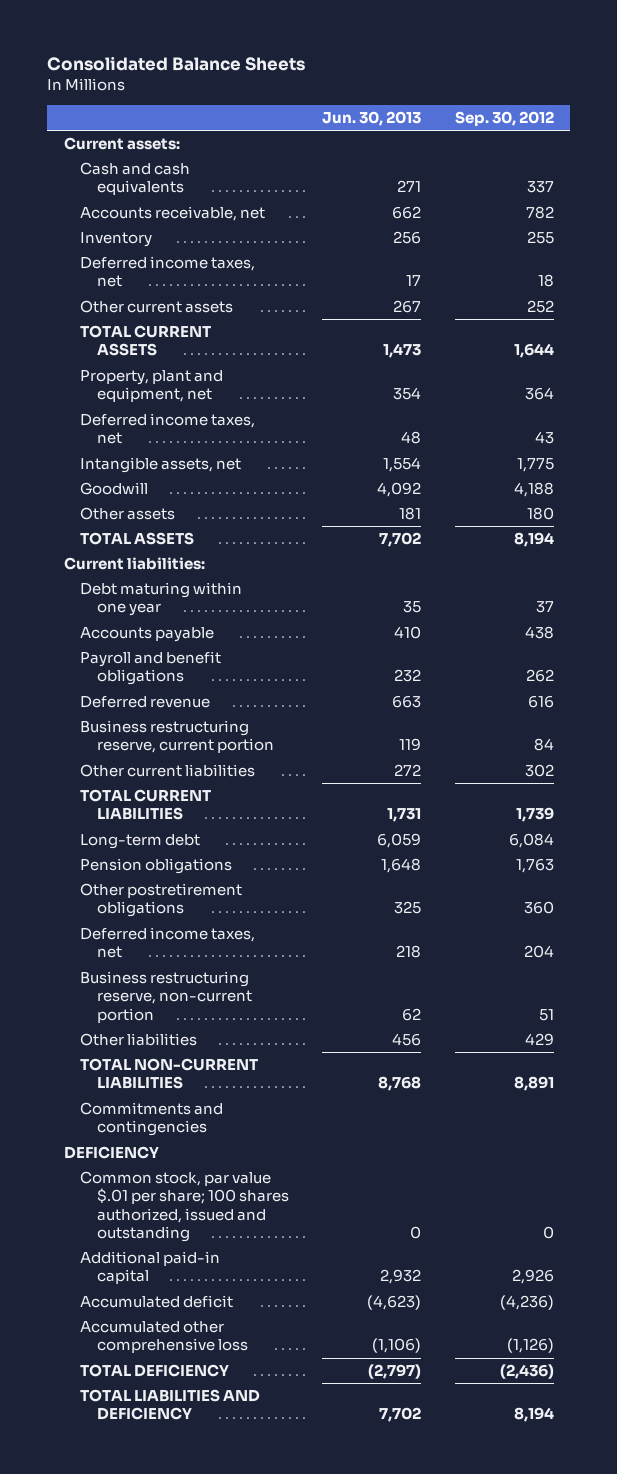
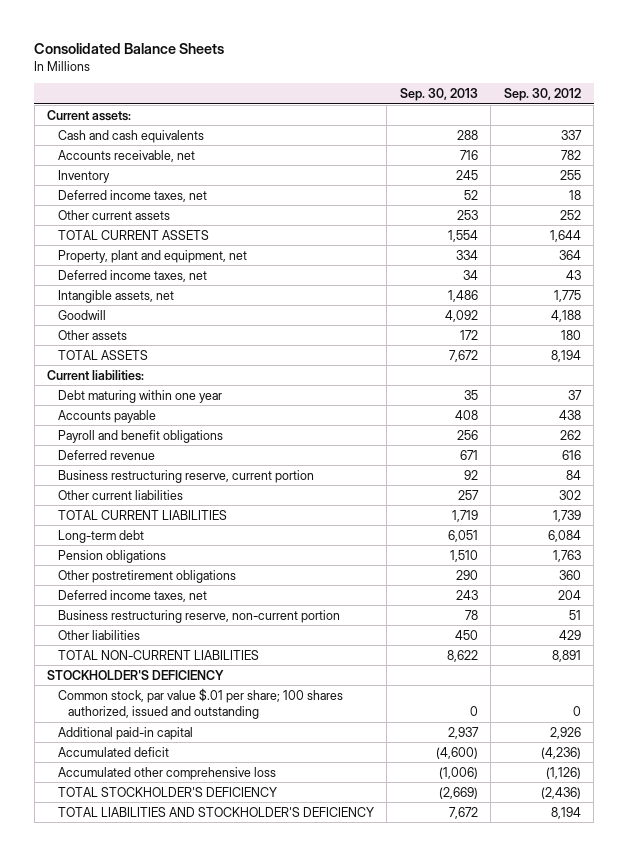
- | Jun. 30, 2013 | Sep. 30, 2012
+ | Sep. 30, 2013 | Sep. 30, 2012
- Commitments and contingencies
- DEFICIENCY
+ STOCKHOLDER'S DEFICIENCY
- TOTAL DEFICIENCY | (2,797) | (2,436)
- TOTAL LIABILITIES AND DEFICIENCY | 7,702 | 8,194
+ TOTAL STOCKHOLDER'S DEFICIENCY | (2,669) | (2,436)
+ TOTAL LIABILITIES AND STOCKHOLDER'S DEFICIENCY | 7,672 | 8,194

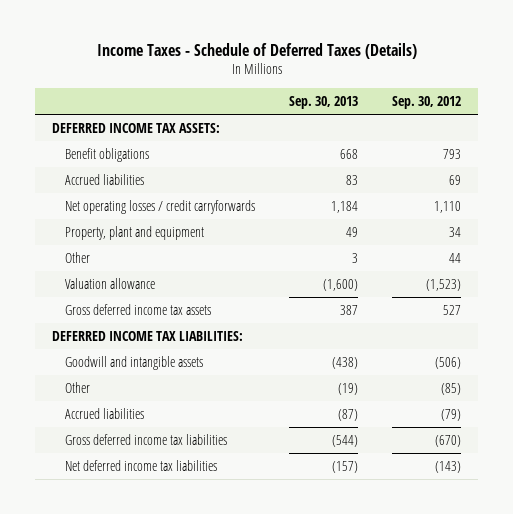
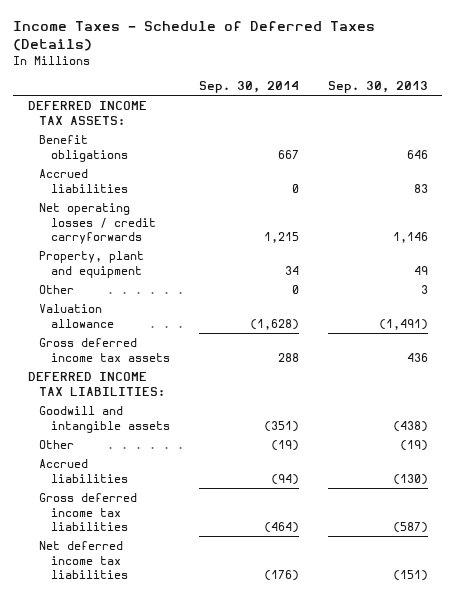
- | Sep. 30, 2013 | Sep. 30, 2012
+ | Sep. 30, 2014 | Sep. 30, 2013
- Benefit obligations | 668 | 793
+ Benefit obligations | 667 | 646
- Net operating losses / credit carryforwards | 1,184 | 1,110
+ Net operating losses / credit carryforwards | 1,215 | 1,146
- Valuation allowance | (1,600) | (1,523)
- Gross deferred income tax assets | 387 | 527
+ Valuation allowance | (1,628) | (1,491)
+ Gross deferred income tax assets | 288 | 436
- Accrued liabilities | (87) | (79)
- Gross deferred income tax liabilities | (544) | (670)
- Net deferred income tax liabilities | (157) | (143)
+ Accrued liabilities | (94) | (130)
+ Gross deferred income tax liabilities | (464) | (587)
+ Net deferred income tax liabilities | (176) | (151)

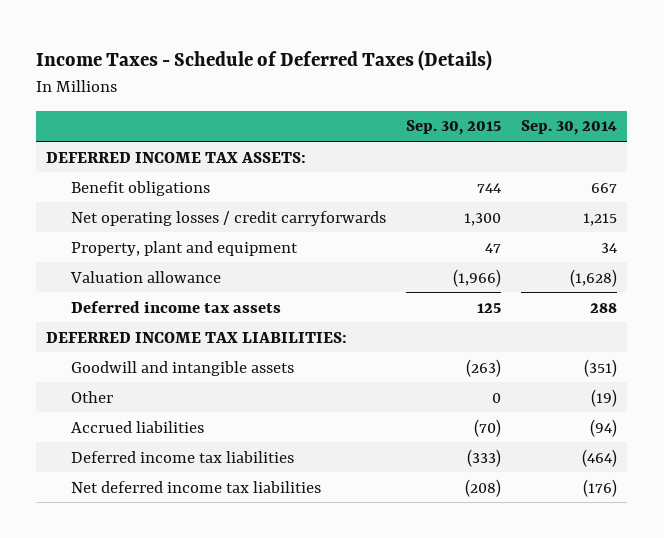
- | Sep. 30, 2014 | Sep. 30, 2013
+ | Sep. 30, 2015 | Sep. 30, 2014
- Accrued liabilities | 0 | 83
- Other | 0 | 3
- Gross deferred income tax assets | 288 | 436
+ Deferred income tax assets | 125 | 288
- Gross deferred income tax liabilities | (464) | (587)
+ Deferred income tax liabilities | (333) | (464)

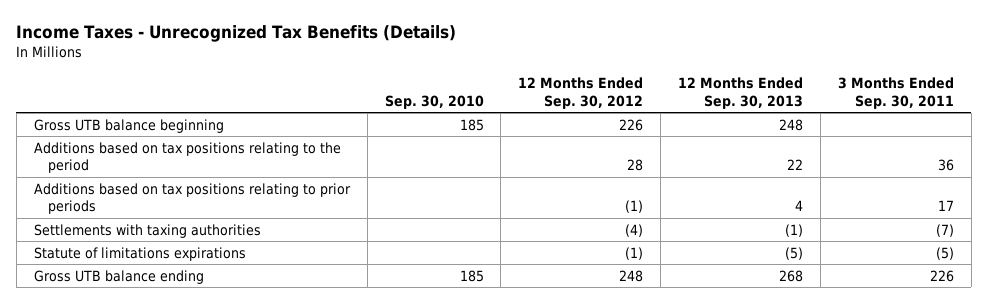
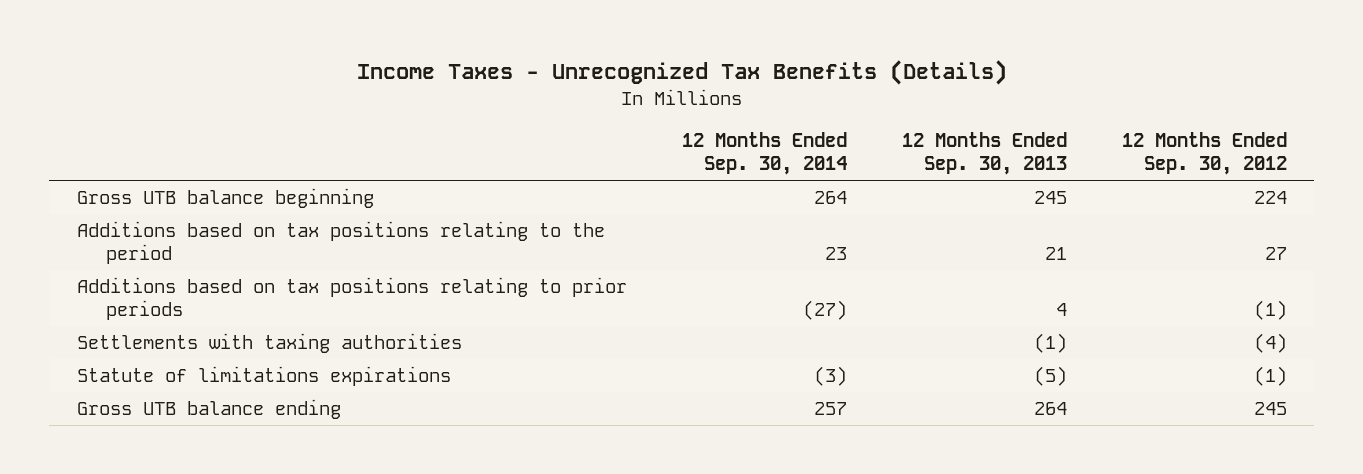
- | Sep. 30, 2010 | 12 Months Ended Sep. 30, 2012 | 12 Months Ended Sep. 30, 2013 | 3 Months Ended Sep. 30, 2011
+ | 12 Months Ended Sep. 30, 2014 | 12 Months Ended Sep. 30, 2013 | 12 Months Ended Sep. 30, 2012
- Gross UTB balance beginning | 185 | 226 | 248 |
- Additions based on tax positions relating to the period | | 28 | 22 | 36
+ Gross UTB balance beginning | 264 | 245 | 224
+ Additions based on tax positions relating to the period | 23 | 21 | 27
- Gross UTB balance ending | 185 | 248 | 268 | 226
+ Gross UTB balance ending | 257 | 264 | 245

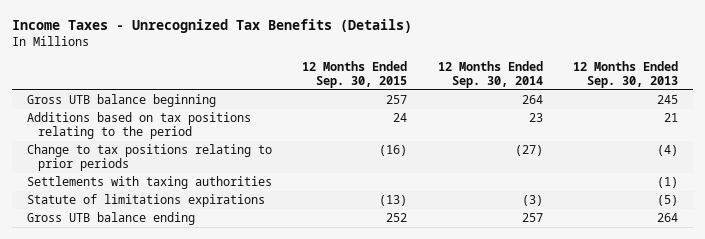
- | 12 Months Ended Sep. 30, 2014 | 12 Months Ended Sep. 30, 2013 | 12 Months Ended Sep. 30, 2012
+ | 12 Months Ended Sep. 30, 2015 | 12 Months Ended Sep. 30, 2014 | 12 Months Ended Sep. 30, 2013
- Additions based on tax positions relating to prior periods | (27) | 4 | (1)
+ Change to tax positions relating to prior periods | (16) | (27) | (4)

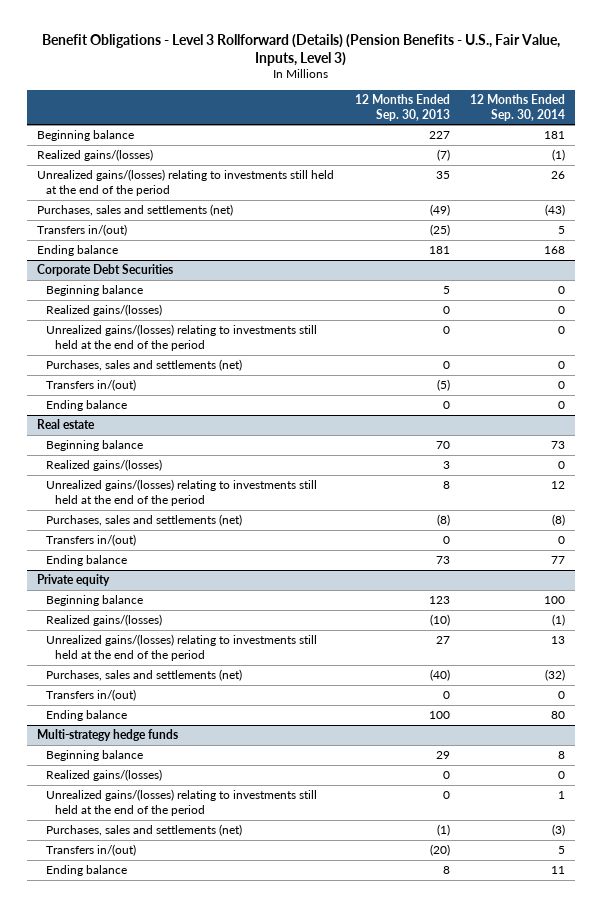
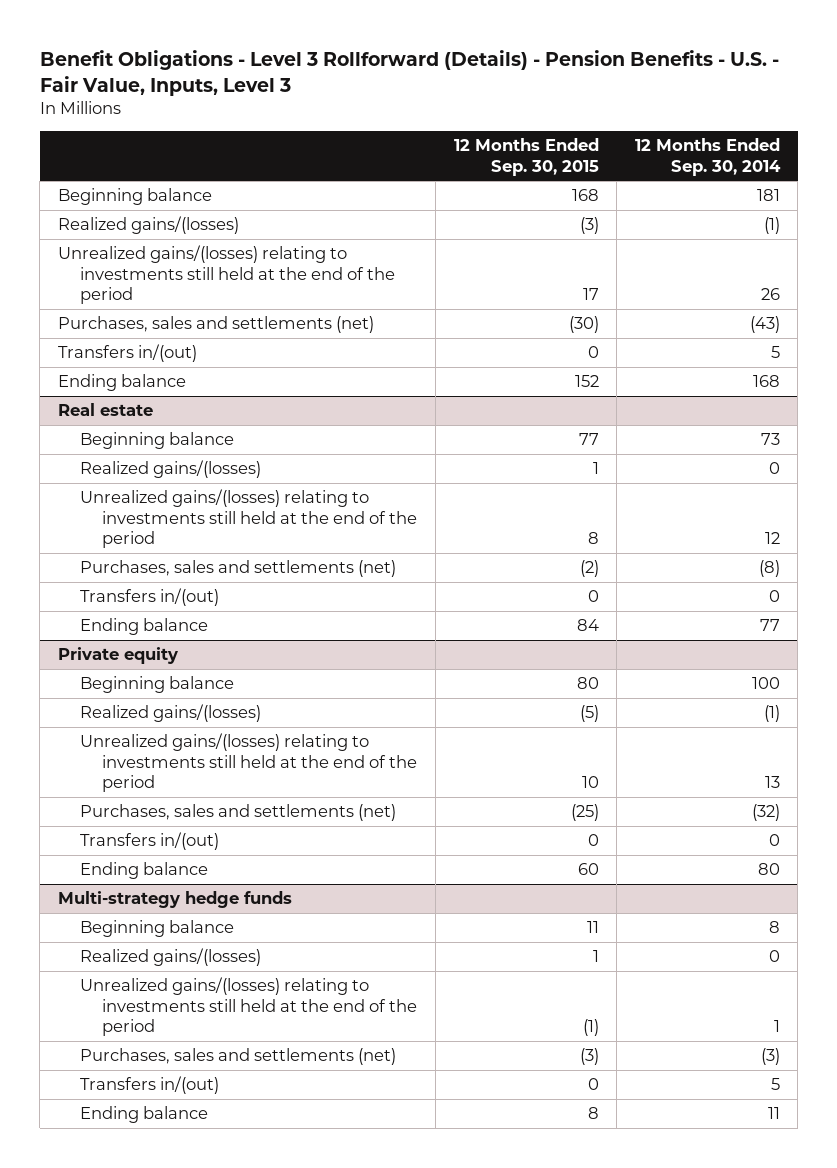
- Benefit Obligations - Level 3 Rollforward (Details) (Pension Benefits - U.S., Fair Value, Inputs, Level 3)
+ Benefit Obligations - Level 3 Rollforward (Details) - Pension Benefits - U.S. - Fair Value, Inputs, Level 3
- | 12 Months Ended Sep. 30, 2013 | 12 Months Ended Sep. 30, 2014
+ | 12 Months Ended Sep. 30, 2015 | 12 Months Ended Sep. 30, 2014
- Corporate Debt Securities
- Beginning balance | 5 | 0
- Realized gains/(losses) | 0 | 0
- Unrealized gains/(losses) relating to investments still held at the end of the period | 0 | 0
- Purchases, sales and settlements (net) | 0 | 0
- Transfers in/(out) | (5) | 0
- Ending balance | 0 | 0

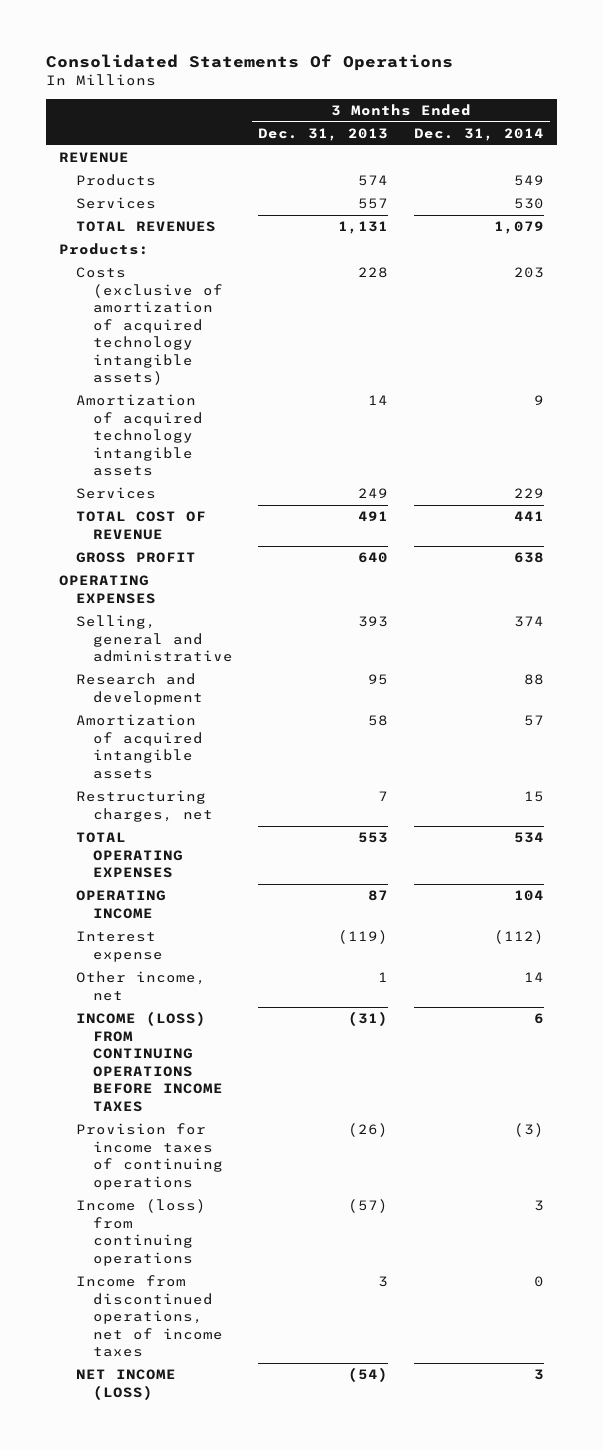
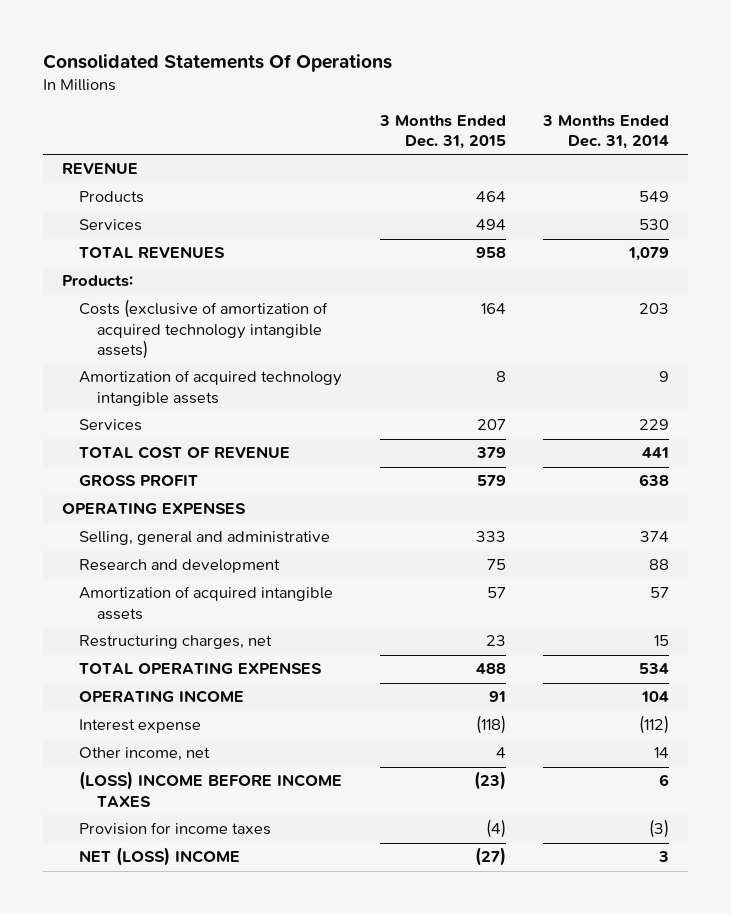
- | 3 Months Ended Dec. 31, 2013 | 3 Months Ended Dec. 31, 2014
+ | 3 Months Ended Dec. 31, 2015 | 3 Months Ended Dec. 31, 2014
- INCOME (LOSS) FROM CONTINUING OPERATIONS BEFORE INCOME TAXES | (31) | 6
- Provision for income taxes of continuing operations | (26) | (3)
- Income (loss) from continuing operations | (57) | 3
- Income from discontinued operations, net of income taxes | 3 | 0
- NET INCOME (LOSS) | (54) | 3
+ (LOSS) INCOME BEFORE INCOME TAXES | (23) | 6
+ Provision for income taxes | (4) | (3)
+ NET (LOSS) INCOME | (27) | 3

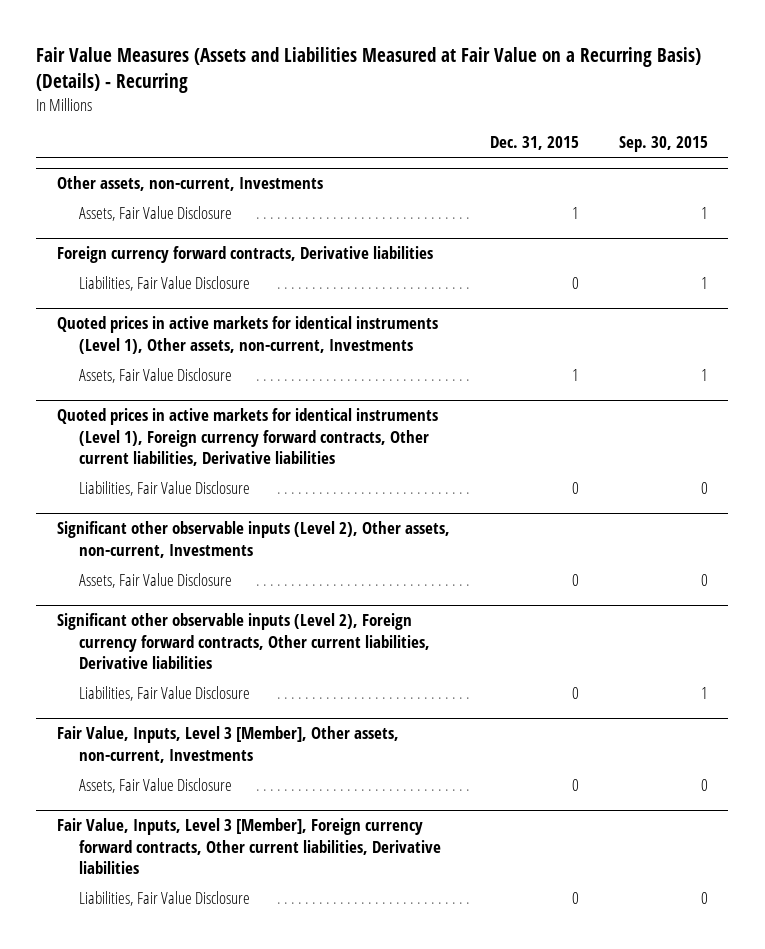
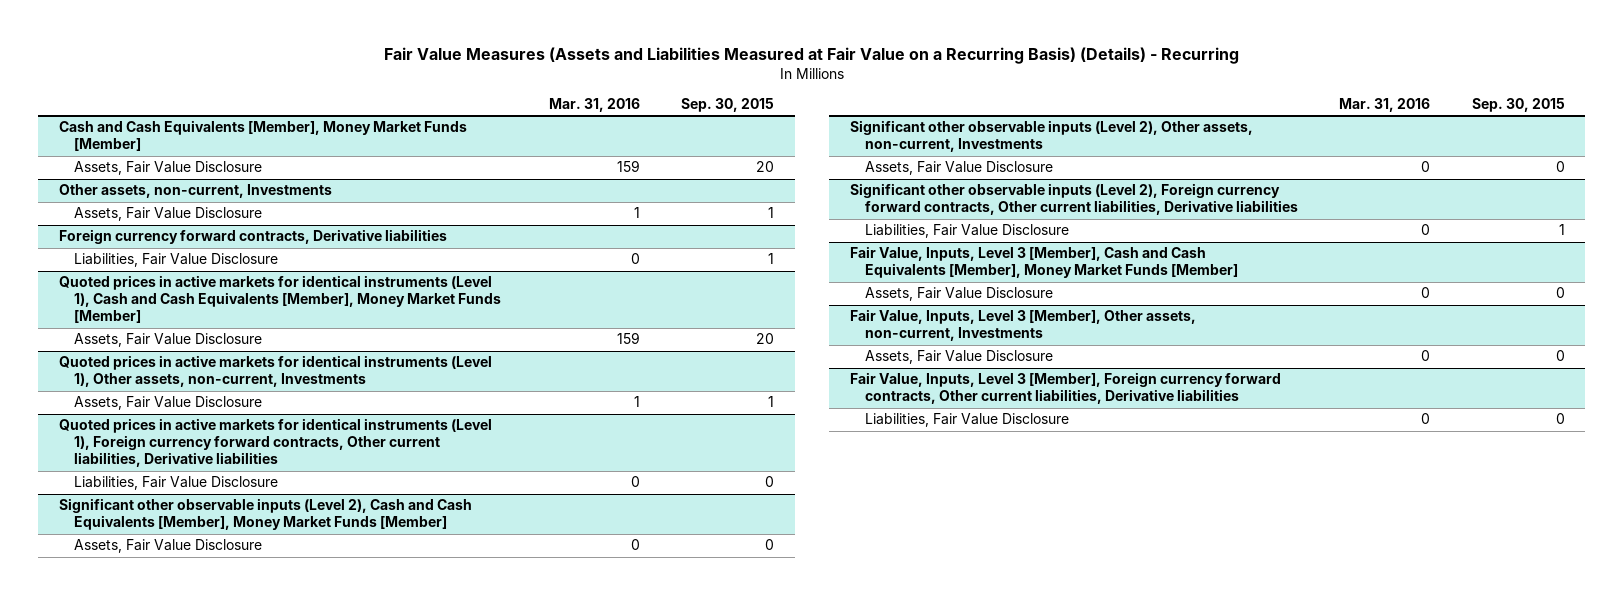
- | Dec. 31, 2015 | Sep. 30, 2015
+ | Mar. 31, 2016 | Sep. 30, 2015
+ Cash and Cash Equivalents [Member], Money Market Funds [Member]
+ Assets, Fair Value Disclosure | 159 | 20
+ Quoted prices in active markets for identical instruments (Level 1), Cash and Cash Equivalents [Member], Money Market Funds [Member]
+ Assets, Fair Value Disclosure | 159 | 20
+ Significant other observable inputs (Level 2), Cash and Cash Equivalents [Member], Money Market Funds [Member]
+ Assets, Fair Value Disclosure | 0 | 0
+ Fair Value, Inputs, Level 3 [Member], Cash and Cash Equivalents [Member], Money Market Funds [Member]
+ Assets, Fair Value Disclosure | 0 | 0

